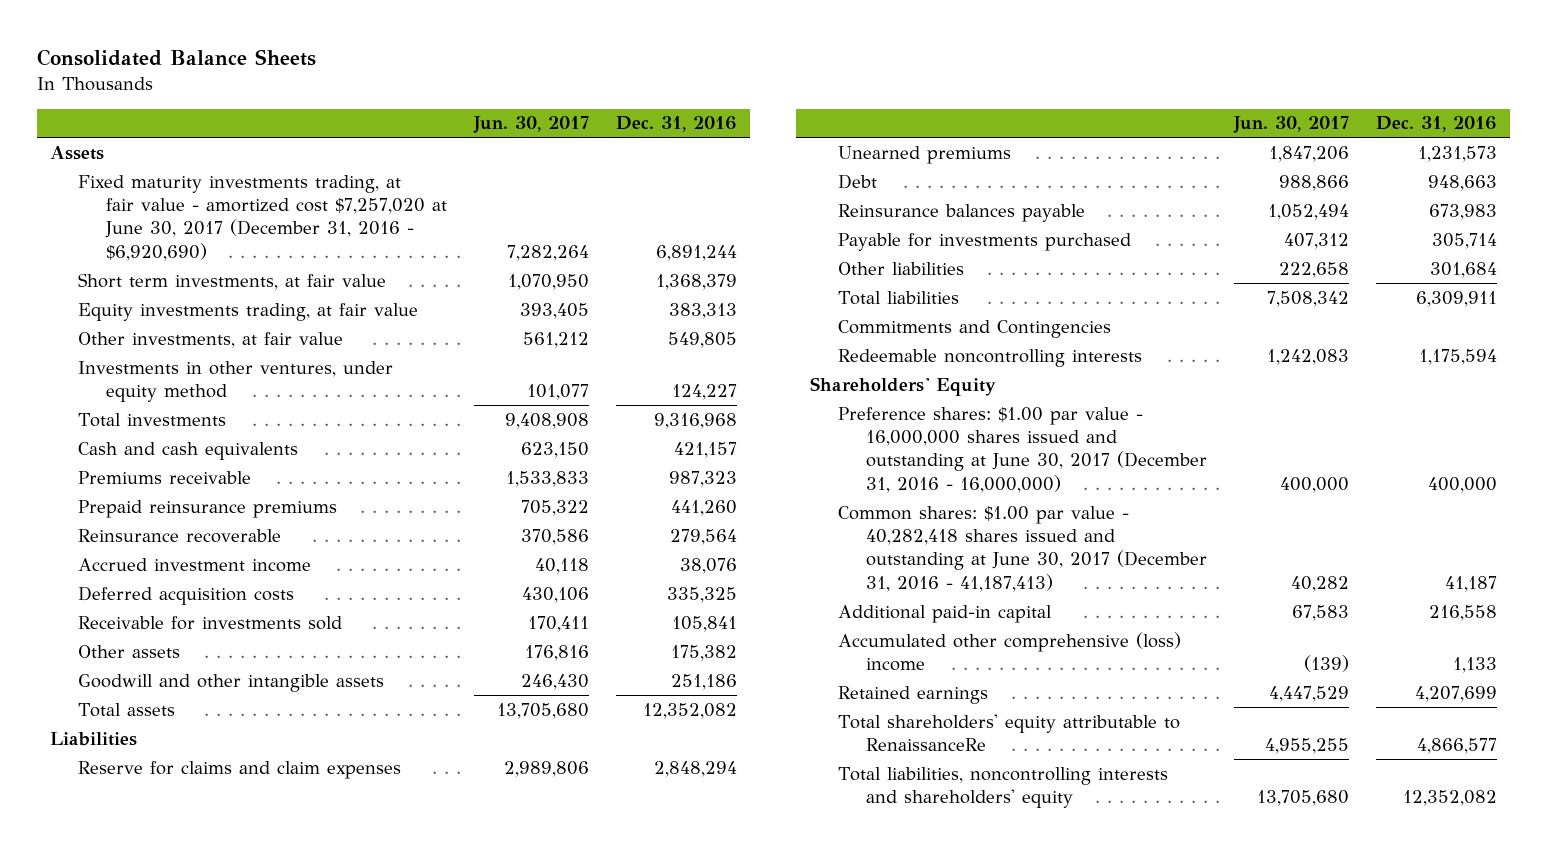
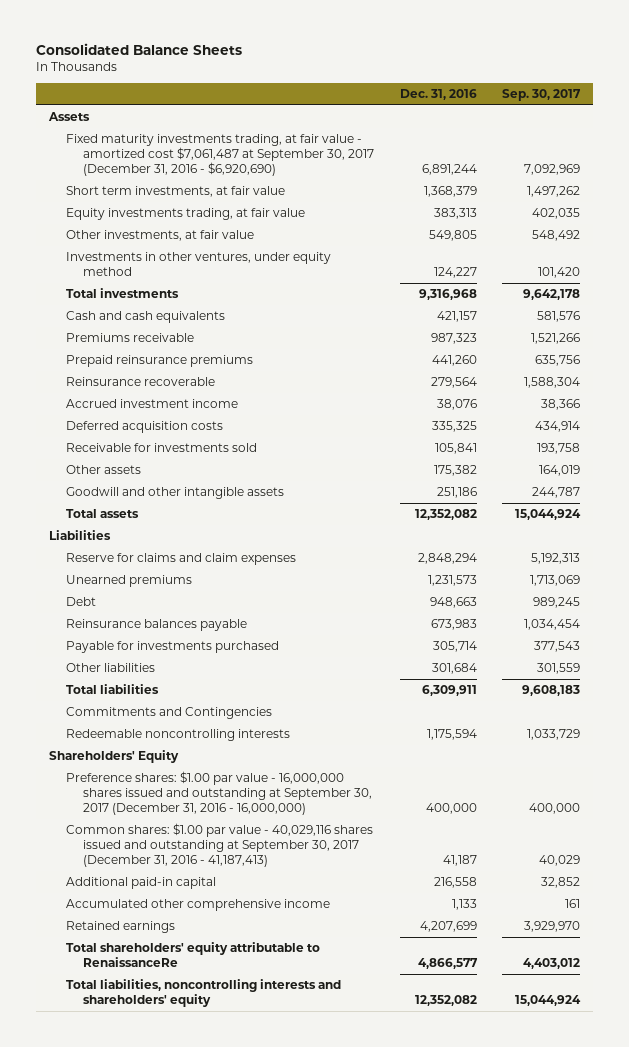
- | Jun. 30, 2017 | Dec. 31, 2016
+ | Dec. 31, 2016 | Sep. 30, 2017
- Fixed maturity investments trading, at fair value - amortized cost $7,257,020 at June 30, 2017 (December 31, 2016 - $6,920,690) | 7,282,264 | 6,891,244
+ Fixed maturity investments trading, at fair value - amortized cost $7,061,487 at September 30, 2017 (December 31, 2016 - $6,920,690) | 6,891,244 | 7,092,969
- Preference shares: $1.00 par value - 16,000,000 shares issued and outstanding at June 30, 2017 (December 31, 2016 - 16,000,000) | 400,000 | 400,000
- Common shares: $1.00 par value - 40,282,418 shares issued and outstanding at June 30, 2017 (December 31, 2016 - 41,187,413) | 40,282 | 41,187
+ Preference shares: $1.00 par value - 16,000,000 shares issued and outstanding at September 30, 2017 (December 31, 2016 - 16,000,000) | 400,000 | 400,000
+ Common shares: $1.00 par value - 40,029,116 shares issued and outstanding at September 30, 2017 (December 31, 2016 - 41,187,413) | 41,187 | 40,029
- Accumulated other comprehensive (loss) income | (139) | 1,133
+ Accumulated other comprehensive income | 1,133 | 161

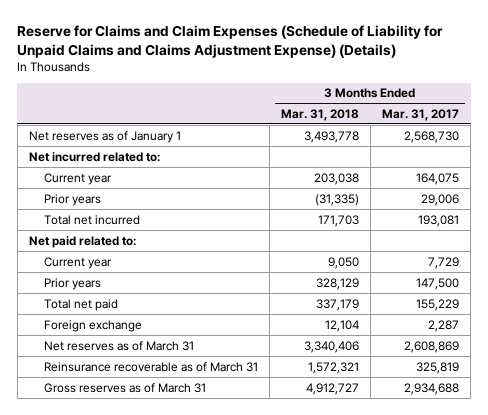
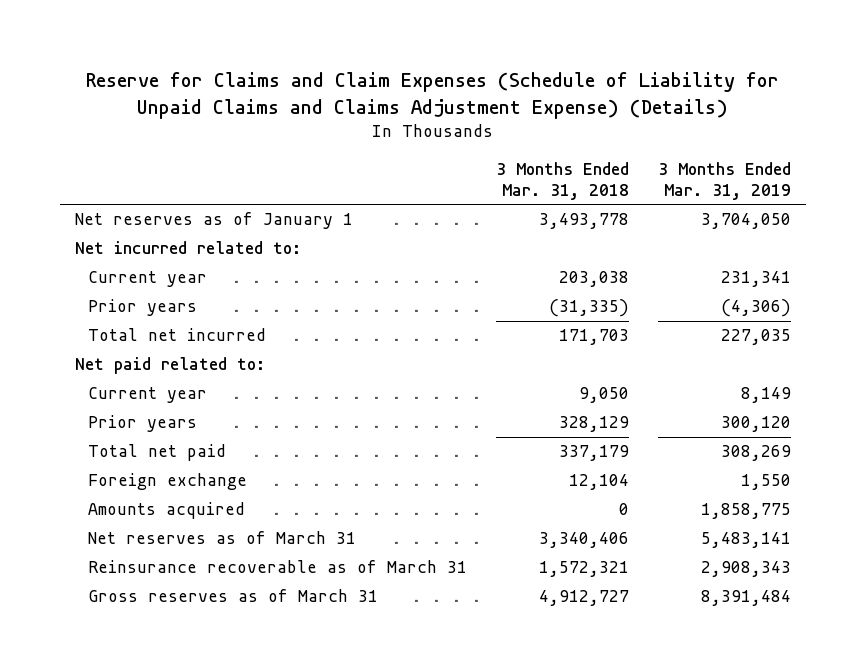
- | 3 Months Ended Mar. 31, 2018 | 3 Months Ended Mar. 31, 2017
+ | 3 Months Ended Mar. 31, 2018 | 3 Months Ended Mar. 31, 2019
+ Amounts acquired | 0 | 1,858,775

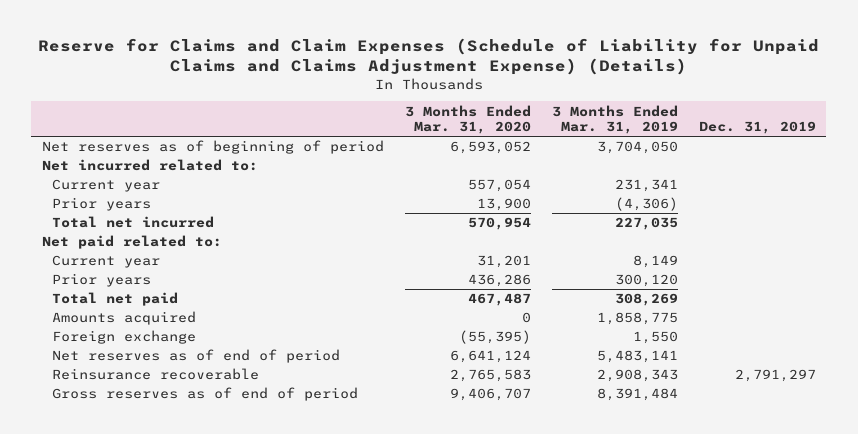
- | 3 Months Ended Mar. 31, 2018 | 3 Months Ended Mar. 31, 2019
+ | 3 Months Ended Mar. 31, 2020 | 3 Months Ended Mar. 31, 2019 | Dec. 31, 2019
- Net reserves as of January 1 | 3,493,778 | 3,704,050
+ Net reserves as of beginning of period | 6,593,052 | 3,704,050 |
- Net reserves as of March 31 | 3,340,406 | 5,483,141
- Reinsurance recoverable as of March 31 | 1,572,321 | 2,908,343
- Gross reserves as of March 31 | 4,912,727 | 8,391,484
moved down: Foreign exchange | (55,395) | 1,550 |
+ Net reserves as of end of period | 6,641,124 | 5,483,141 |
+ Reinsurance recoverable | 2,765,583 | 2,908,343 | 2,791,297
+ Gross reserves as of end of period | 9,406,707 | 8,391,484 |

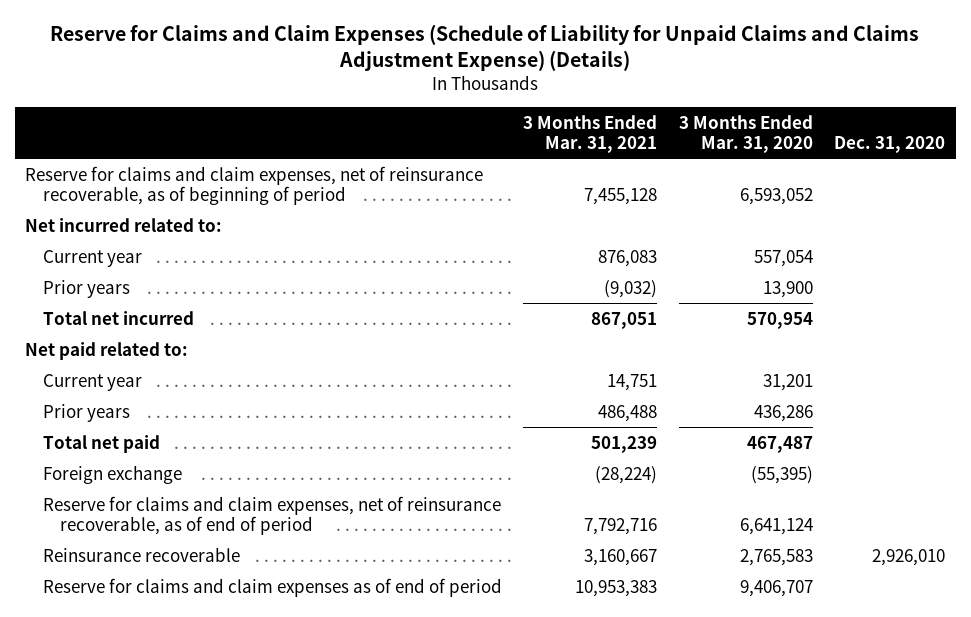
- | 3 Months Ended Mar. 31, 2020 | 3 Months Ended Mar. 31, 2019 | Dec. 31, 2019
+ | 3 Months Ended Mar. 31, 2021 | 3 Months Ended Mar. 31, 2020 | Dec. 31, 2020
- Net reserves as of beginning of period | 6,593,052 | 3,704,050 |
+ Reserve for claims and claim expenses, net of reinsurance recoverable, as of beginning of period | 7,455,128 | 6,593,052 |
- Amounts acquired | 0 | 1,858,775 |
- Net reserves as of end of period | 6,641,124 | 5,483,141 |
+ Reserve for claims and claim expenses, net of reinsurance recoverable, as of end of period | 7,792,716 | 6,641,124 |
- Gross reserves as of end of period | 9,406,707 | 8,391,484 |
+ Reserve for claims and claim expenses as of end of period | 10,953,383 | 9,406,707 |

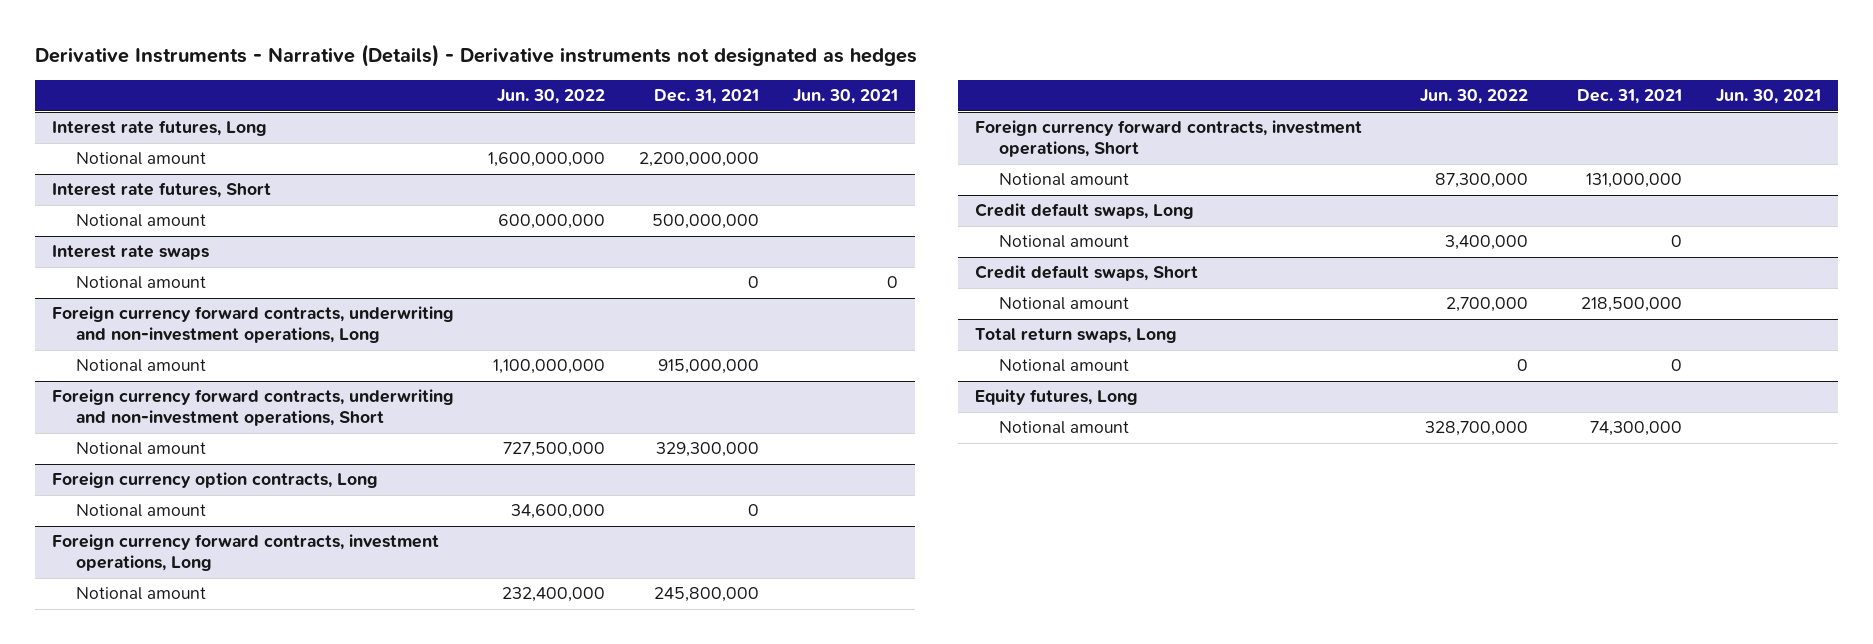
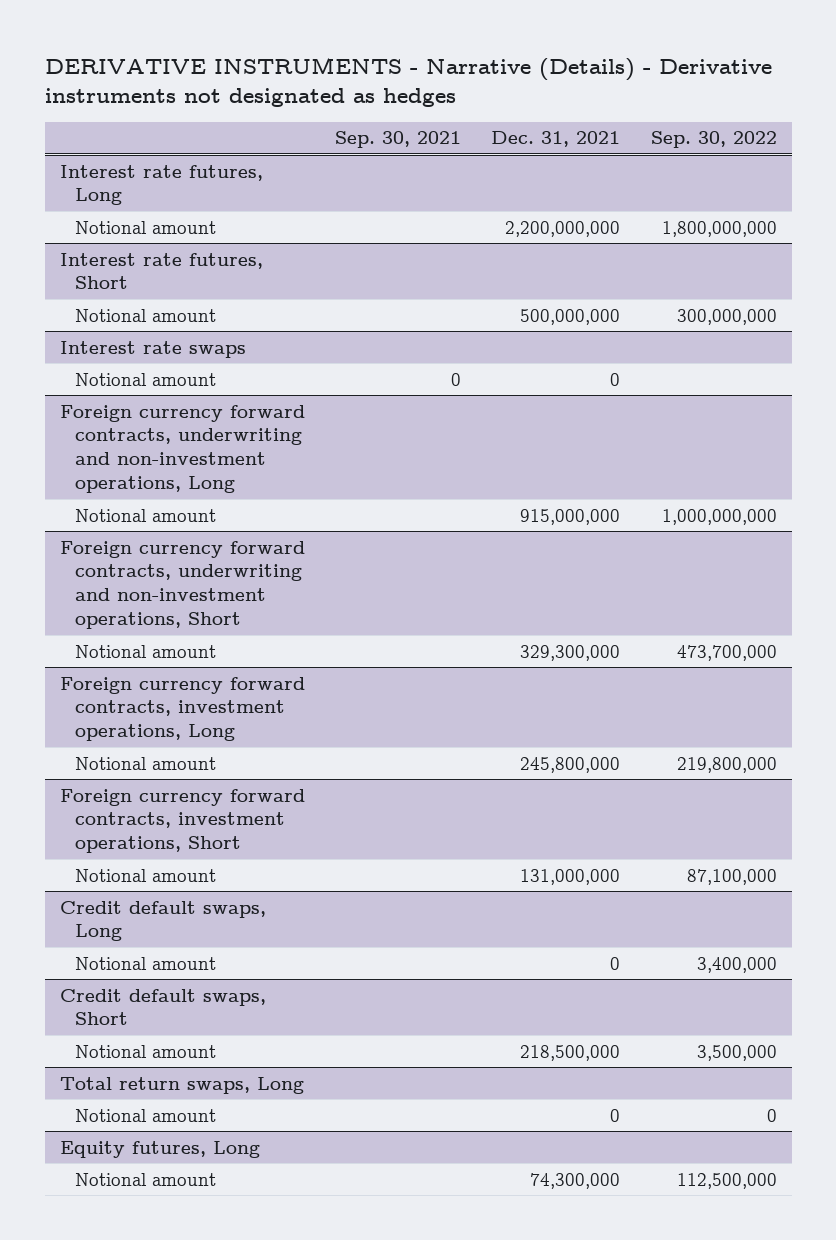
- Derivative Instruments - Narrative (Details) - Derivative instruments not designated as hedges
+ DERIVATIVE INSTRUMENTS - Narrative (Details) - Derivative instruments not designated as hedges
- | Jun. 30, 2022 | Dec. 31, 2021 | Jun. 30, 2021
+ | Sep. 30, 2021 | Dec. 31, 2021 | Sep. 30, 2022
- Foreign currency option contracts, Long
- Notional amount | 34,600,000 | 0 |

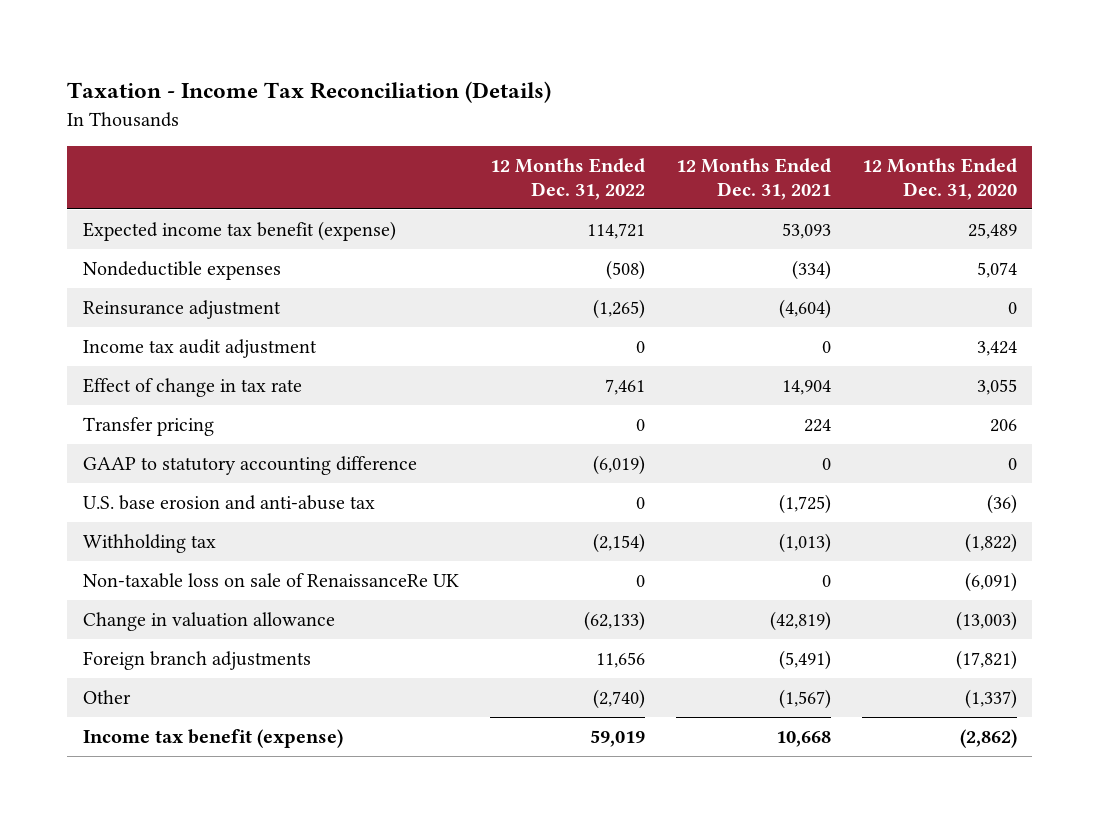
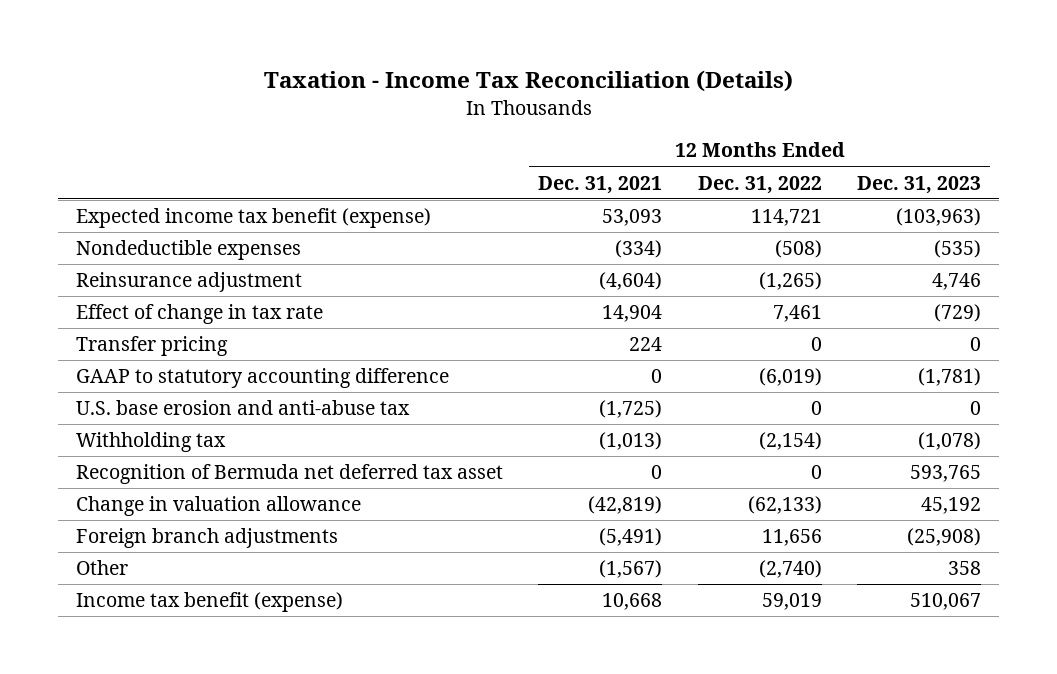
- | 12 Months Ended Dec. 31, 2022 | 12 Months Ended Dec. 31, 2021 | 12 Months Ended Dec. 31, 2020
+ | 12 Months Ended Dec. 31, 2021 | 12 Months Ended Dec. 31, 2022 | 12 Months Ended Dec. 31, 2023
- Income tax audit adjustment | 0 | 0 | 3,424
- Non-taxable loss on sale of RenaissanceRe UK | 0 | 0 | (6,091)
+ Recognition of Bermuda net deferred tax asset | 0 | 0 | 593,765

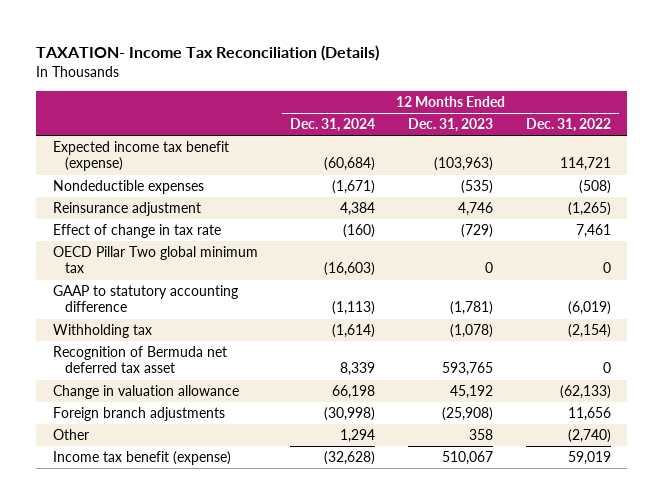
- Taxation - Income Tax Reconciliation (Details)
+ TAXATION- Income Tax Reconciliation (Details)
- | 12 Months Ended Dec. 31, 2021 | 12 Months Ended Dec. 31, 2022 | 12 Months Ended Dec. 31, 2023
+ | 12 Months Ended Dec. 31, 2024 | 12 Months Ended Dec. 31, 2023 | 12 Months Ended Dec. 31, 2022
- Transfer pricing | 224 | 0 | 0
+ OECD Pillar Two global minimum tax | (16,603) | 0 | 0
- U.S. base erosion and anti-abuse tax | (1,725) | 0 | 0

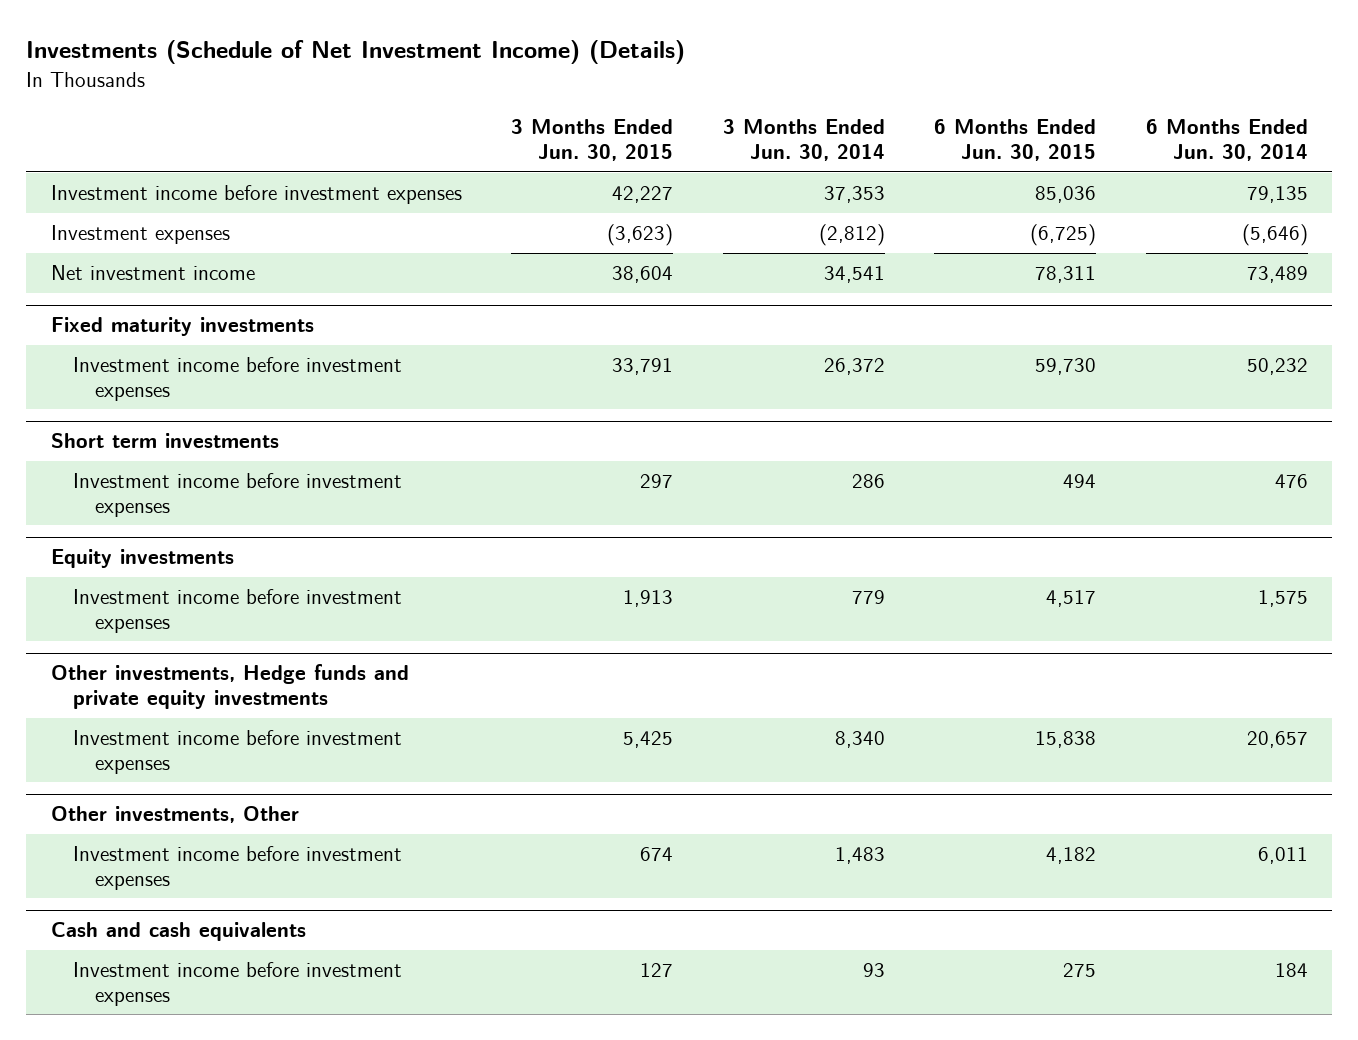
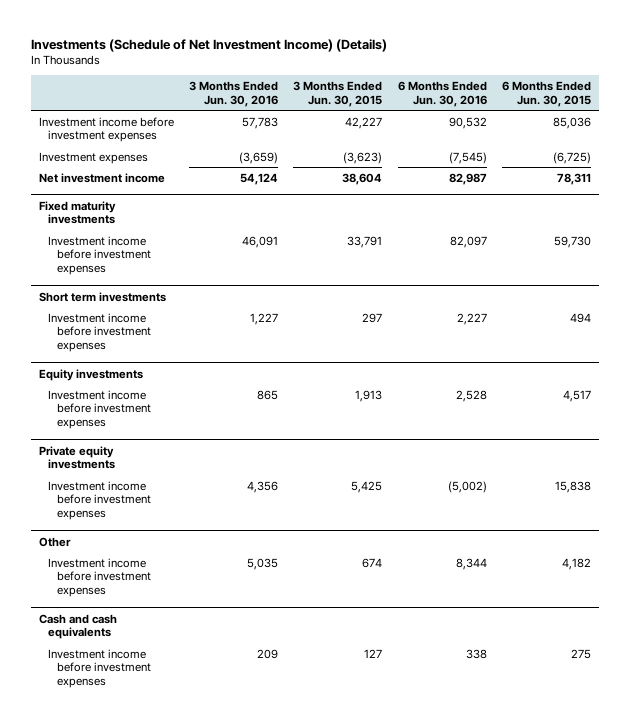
- | 3 Months Ended Jun. 30, 2015 | 3 Months Ended Jun. 30, 2014 | 6 Months Ended Jun. 30, 2015 | 6 Months Ended Jun. 30, 2014
+ | 3 Months Ended Jun. 30, 2016 | 3 Months Ended Jun. 30, 2015 | 6 Months Ended Jun. 30, 2016 | 6 Months Ended Jun. 30, 2015
- Other investments, Hedge funds and private equity investments
+ Private equity investments
- Other investments, Other
+ Other

